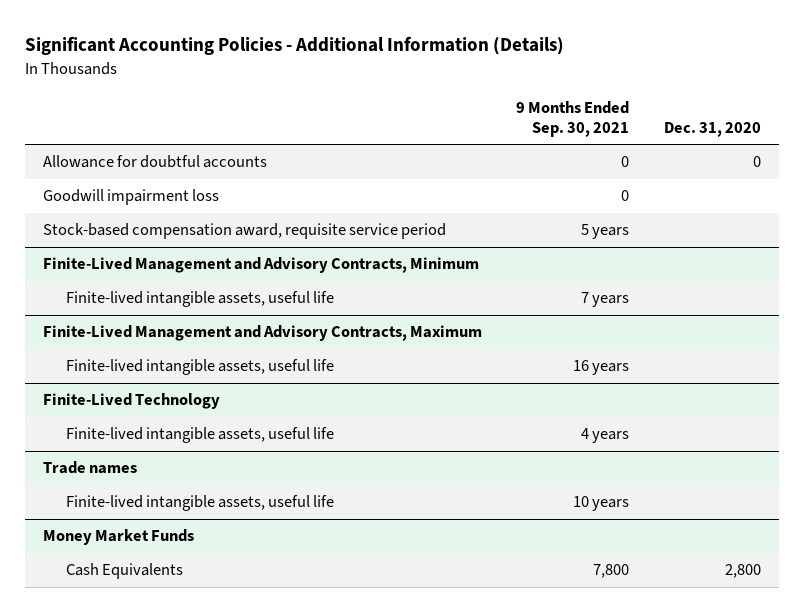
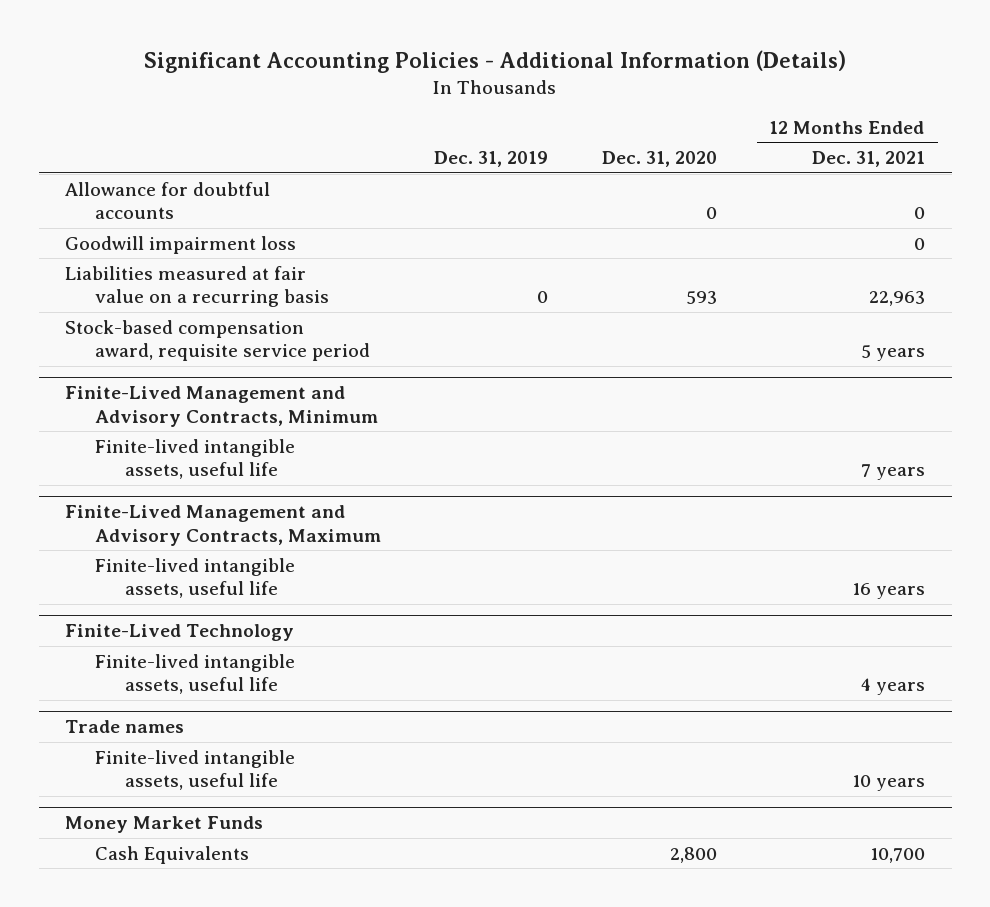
- | 9 Months Ended Sep. 30, 2021 | Dec. 31, 2020
+ | Dec. 31, 2019 | Dec. 31, 2020 | 12 Months Ended Dec. 31, 2021
+ Liabilities measured at fair value on a recurring basis | 0 | 593 | 22,963

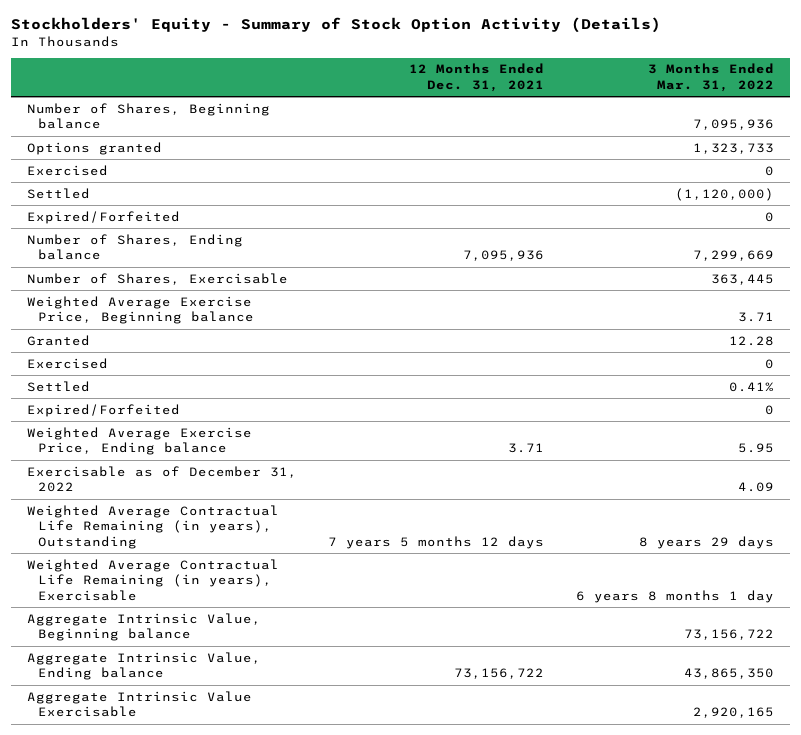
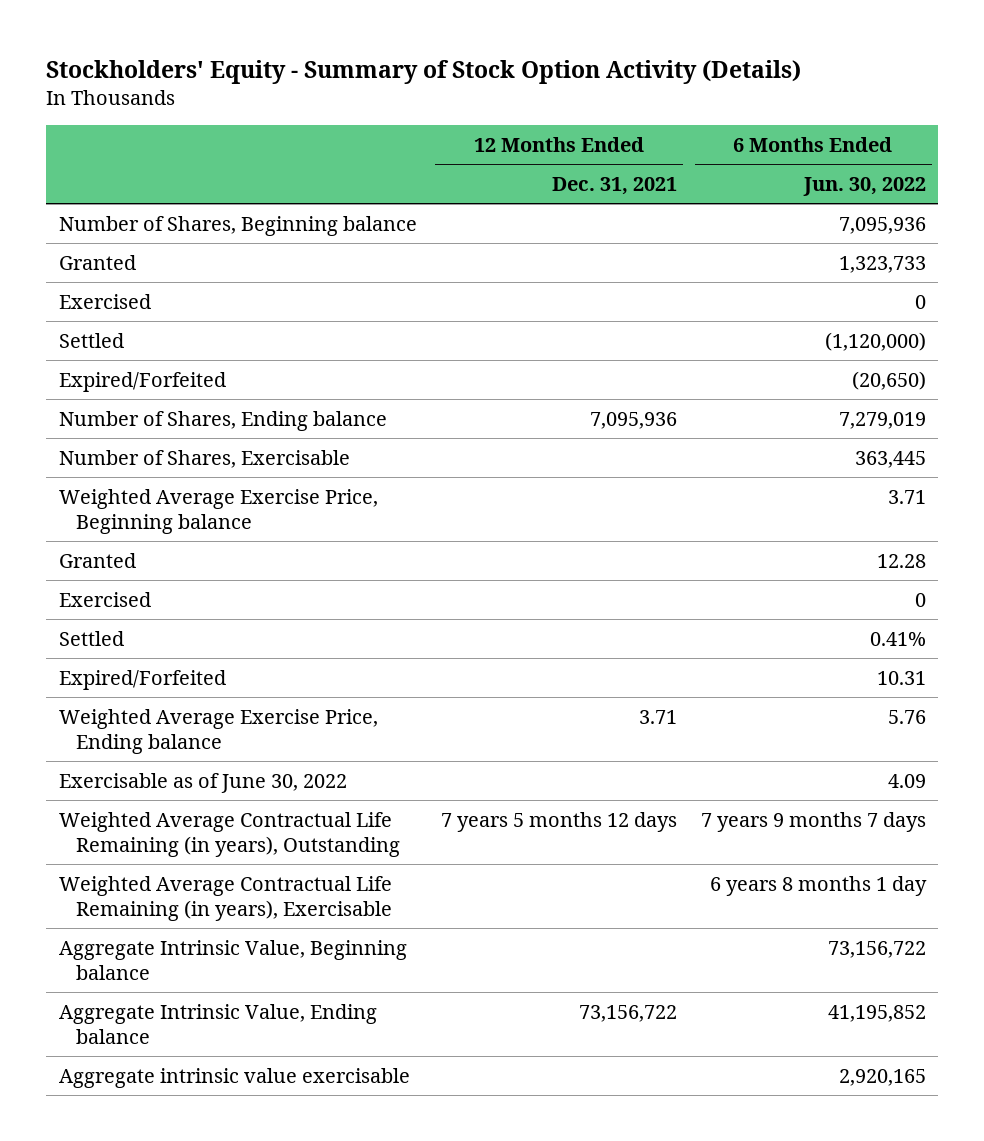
- | 12 Months Ended Dec. 31, 2021 | 3 Months Ended Mar. 31, 2022
+ | 12 Months Ended Dec. 31, 2021 | 6 Months Ended Jun. 30, 2022
- Options granted | | 1,323,733
+ Granted | | 1,323,733
- Exercisable as of December 31, 2022 | | 4.09
+ Exercisable as of June 30, 2022 | | 4.09
- Aggregate Intrinsic Value Exercisable | | 2,920,165
+ Aggregate intrinsic value exercisable | | 2,920,165

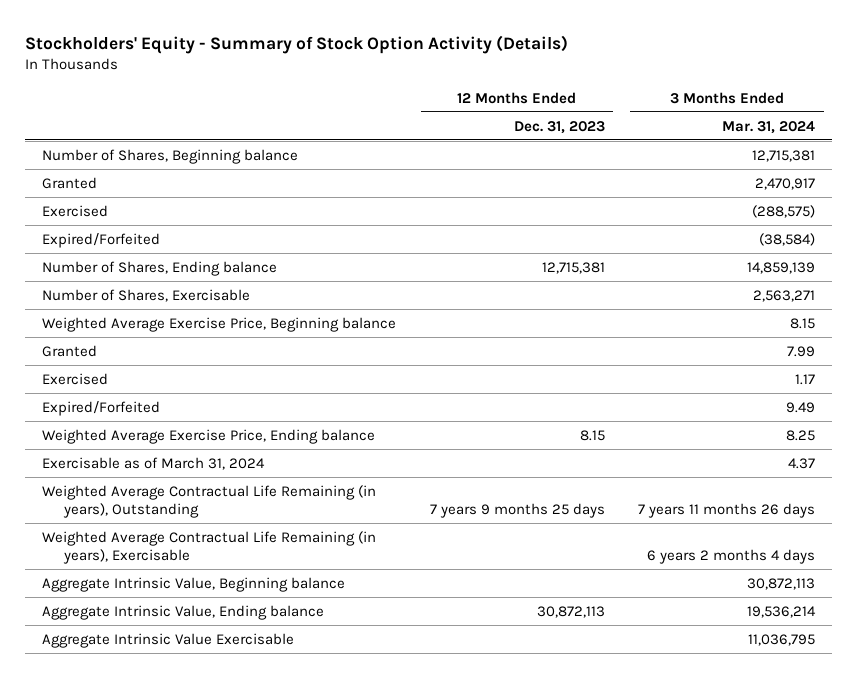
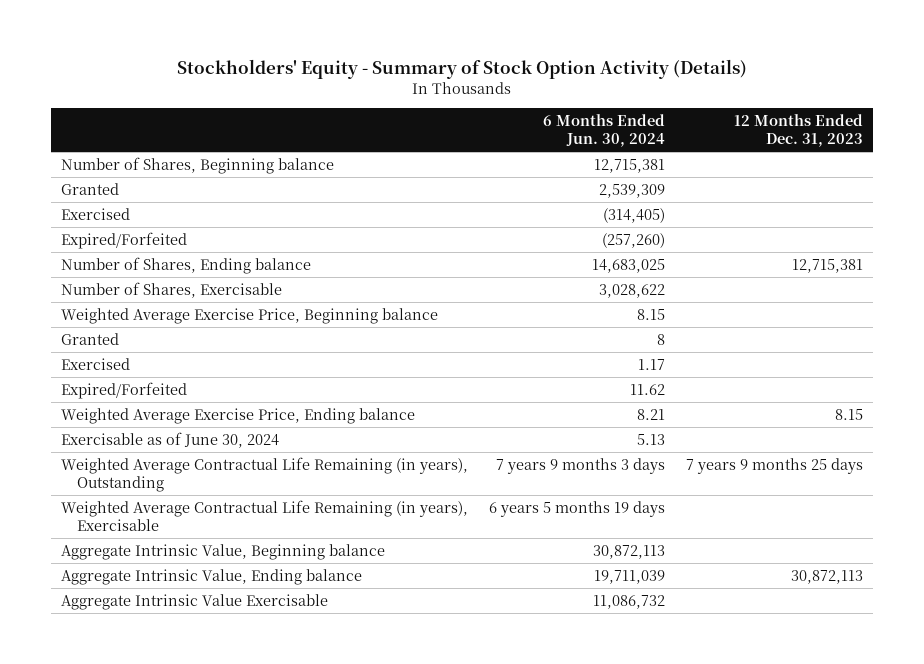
- | 12 Months Ended Dec. 31, 2023 | 3 Months Ended Mar. 31, 2024
+ | 6 Months Ended Jun. 30, 2024 | 12 Months Ended Dec. 31, 2023
- Exercisable as of March 31, 2024 | | 4.37
+ Exercisable as of June 30, 2024 | 5.13 |

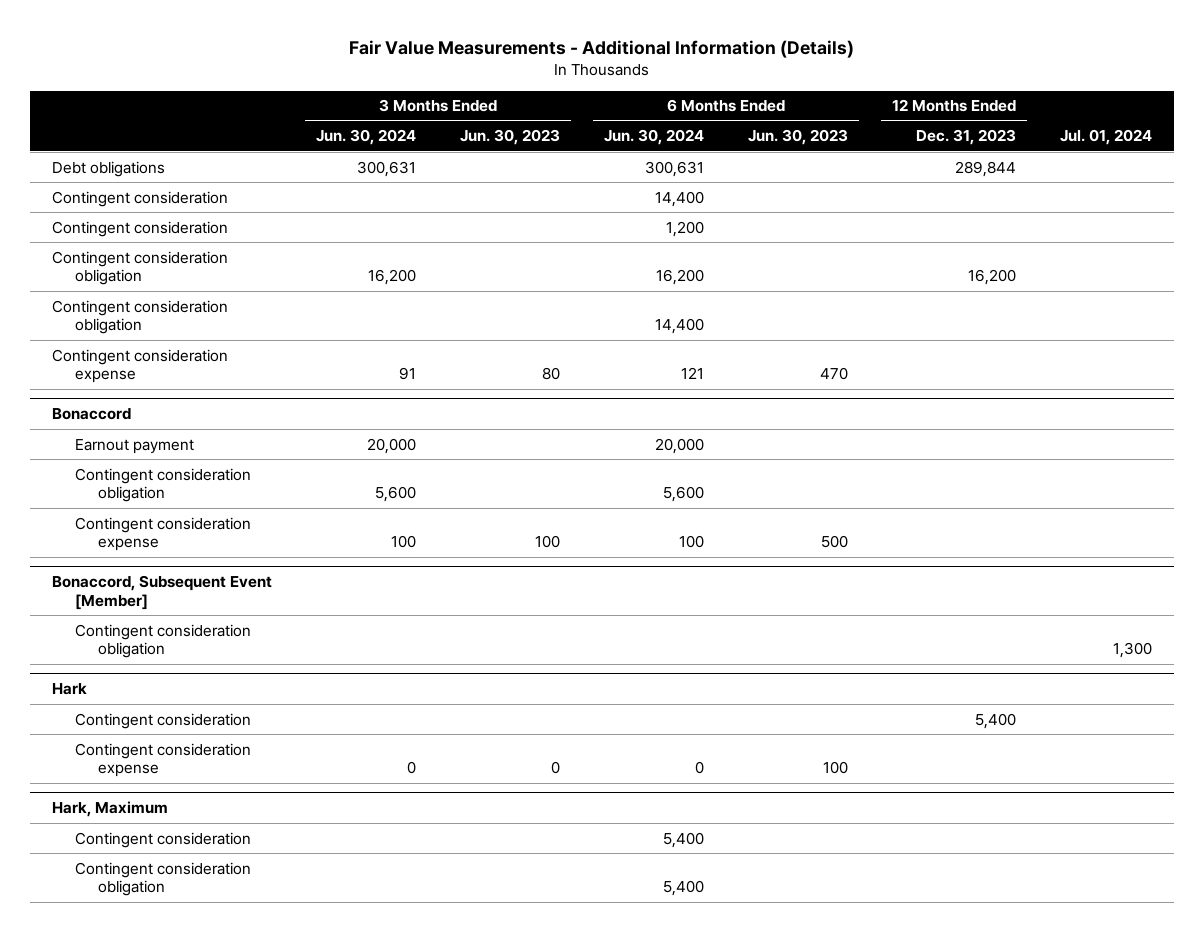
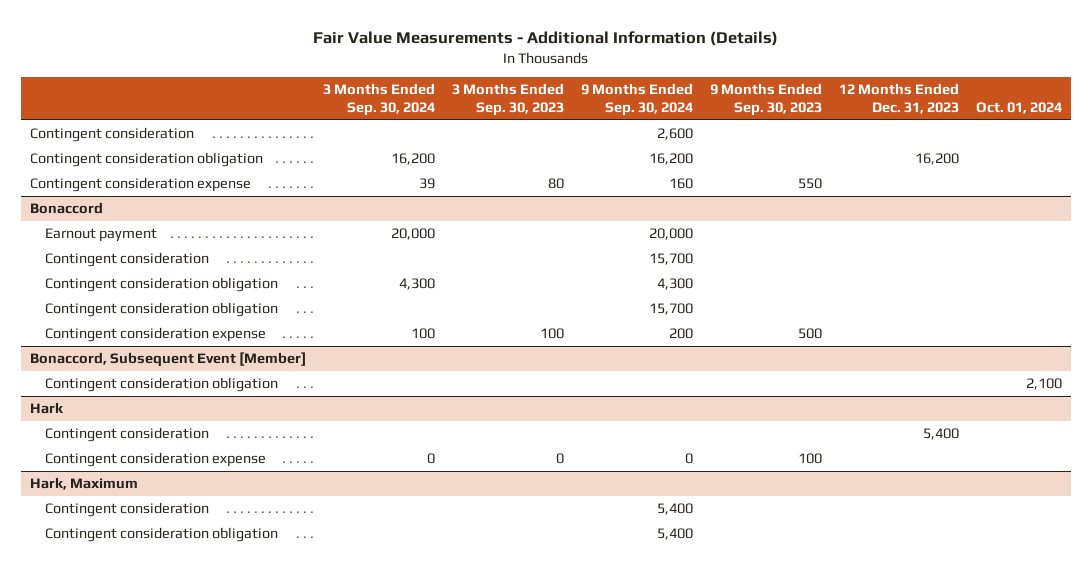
- | 3 Months Ended Jun. 30, 2024 | 3 Months Ended Jun. 30, 2023 | 6 Months Ended Jun. 30, 2024 | 6 Months Ended Jun. 30, 2023 | 12 Months Ended Dec. 31, 2023 | Jul. 01, 2024
+ | 3 Months Ended Sep. 30, 2024 | 3 Months Ended Sep. 30, 2023 | 9 Months Ended Sep. 30, 2024 | 9 Months Ended Sep. 30, 2023 | 12 Months Ended Dec. 31, 2023 | Oct. 01, 2024
- Debt obligations | 300,631 | | 300,631 | | 289,844 |
- Contingent consideration | | | 1,200 | | |
- Contingent consideration obligation | | | 14,400 | | |
@ Bonaccord
+ Contingent consideration | | | 15,700 | | |
+ Contingent consideration obligation | | | 15,700 | | |

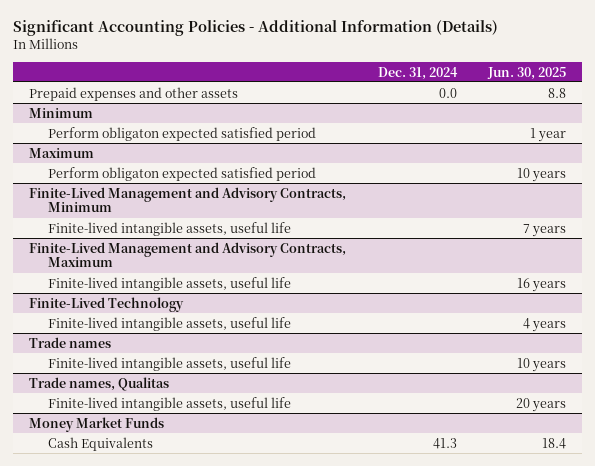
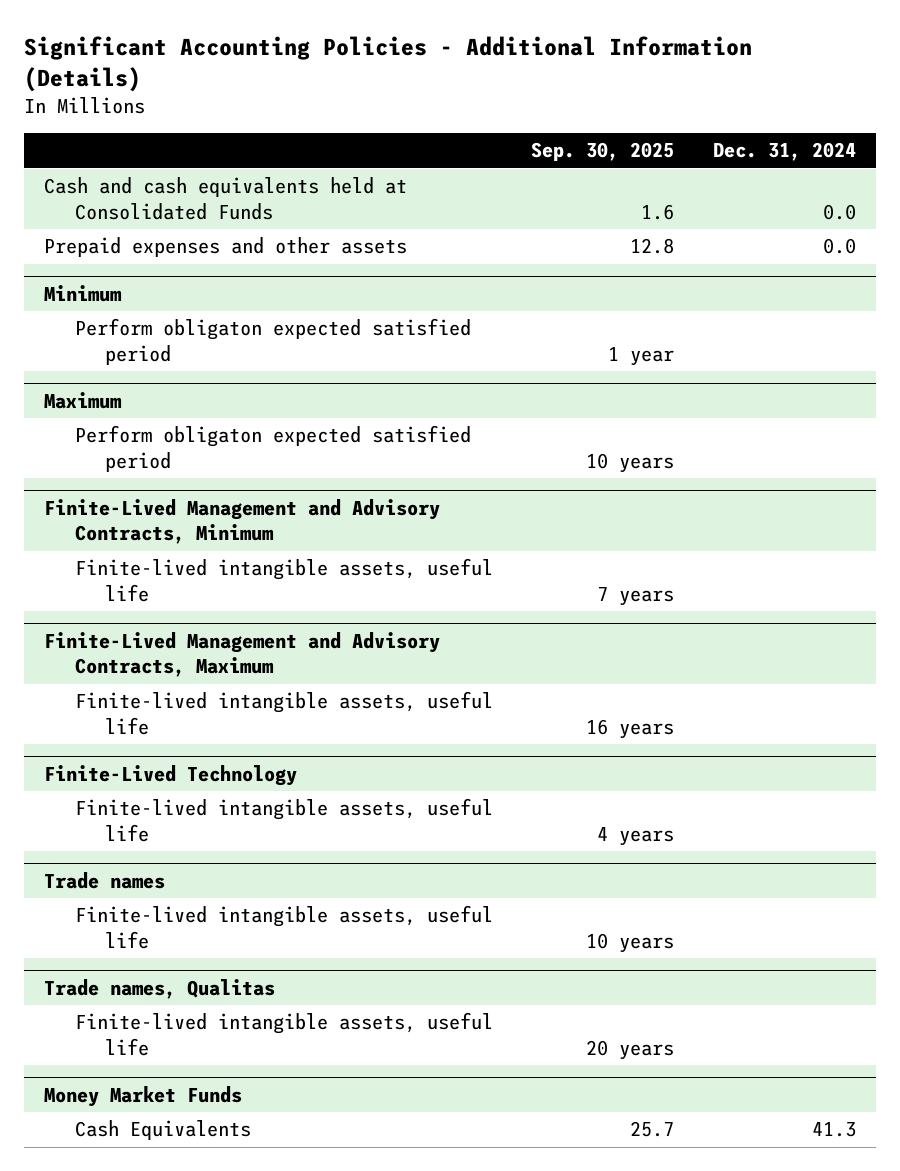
- | Dec. 31, 2024 | Jun. 30, 2025
+ | Sep. 30, 2025 | Dec. 31, 2024
+ Cash and cash equivalents held at Consolidated Funds | 1.6 | 0.0

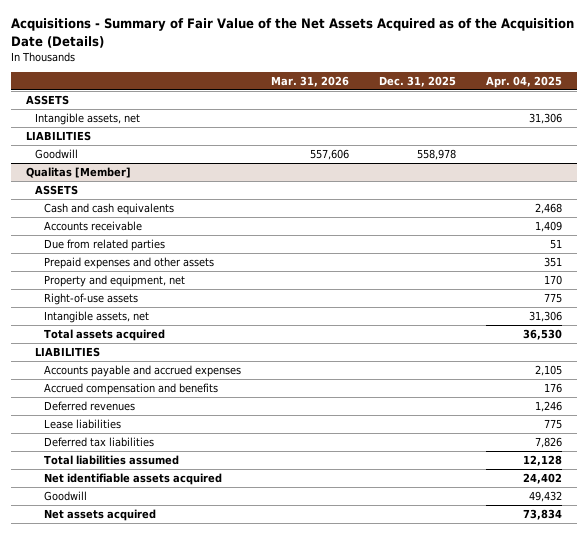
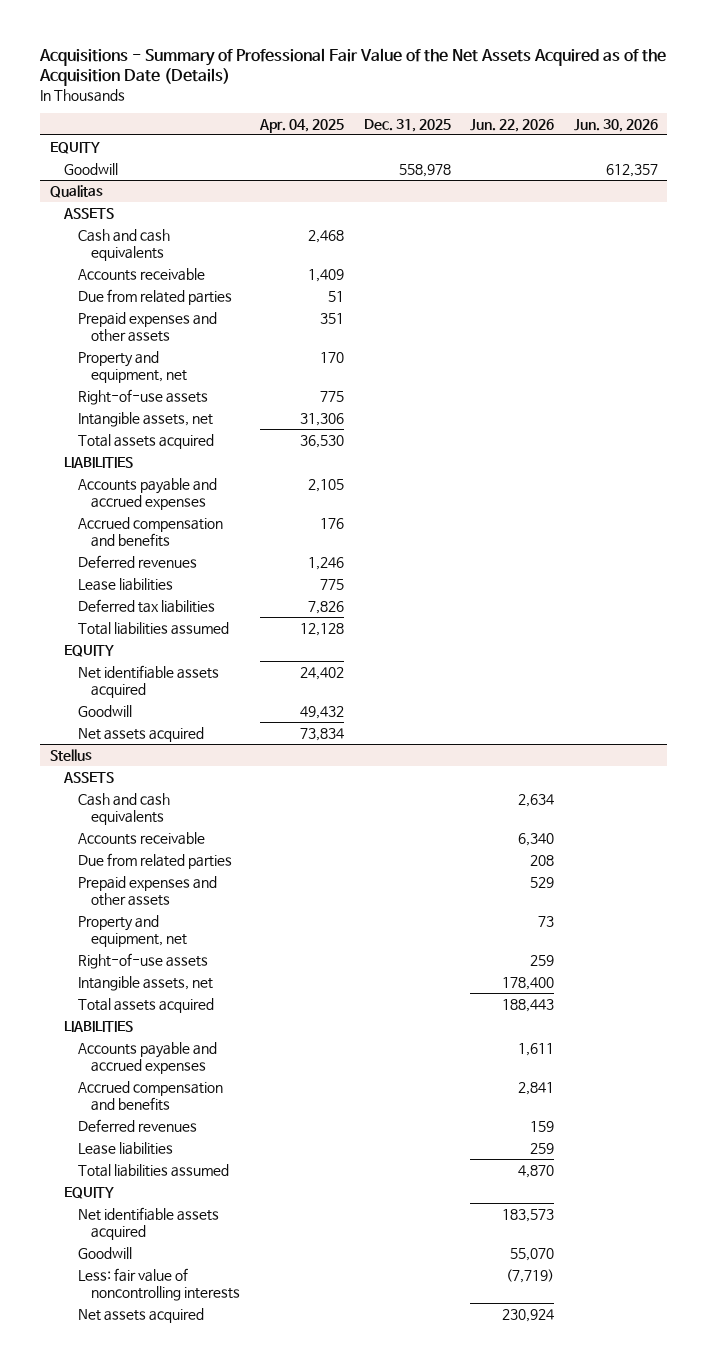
- Acquisitions - Summary of Fair Value of the Net Assets Acquired as of the Acquisition Date (Details)
+ Acquisitions - Summary of Professional Fair Value of the Net Assets Acquired as of the Acquisition Date (Details)
- | Mar. 31, 2026 | Dec. 31, 2025 | Apr. 04, 2025
+ | Apr. 04, 2025 | Dec. 31, 2025 | Jun. 22, 2026 | Jun. 30, 2026
- ASSETS
- Intangible assets, net | | | 31,306
- LIABILITIES
+ EQUITY
- Qualitas [Member]
+ Qualitas
+ EQUITY
+ Stellus
+ ASSETS
+ Cash and cash equivalents | | | 2,634 |
+ Accounts receivable | | | 6,340 |
+ Due from related parties | | | 208 |
+ Prepaid expenses and other assets | | | 529 |
+ Property and equipment, net | | | 73 |
+ Right-of-use assets | | | 259 |
+ Intangible assets, net | | | 178,400 |
+ Total assets acquired | | | 188,443 |
+ LIABILITIES
+ Accounts payable and accrued expenses | | | 1,611 |
+ Accrued compensation and benefits | | | 2,841 |
+ Deferred revenues | | | 159 |
+ Lease liabilities | | | 259 |
+ Total liabilities assumed | | | 4,870 |
+ EQUITY
+ Net identifiable assets acquired | | | 183,573 |
+ Goodwill | | | 55,070 |
+ Less: fair value of noncontrolling interests | | | (7,719) |
+ Net assets acquired | | | 230,924 |

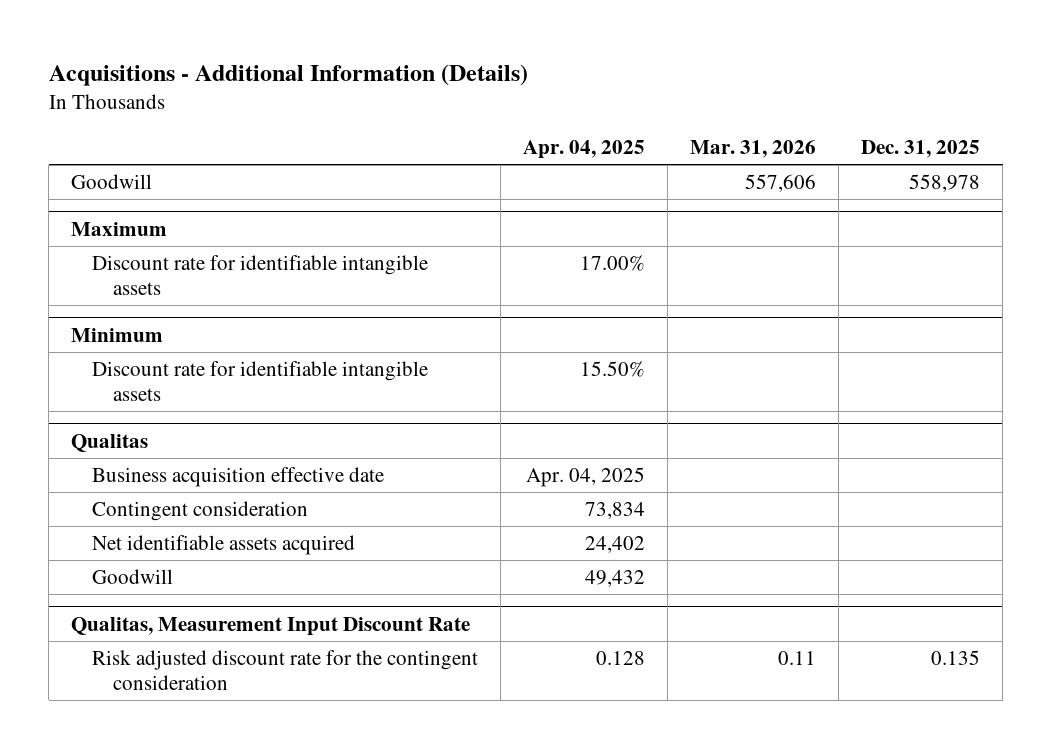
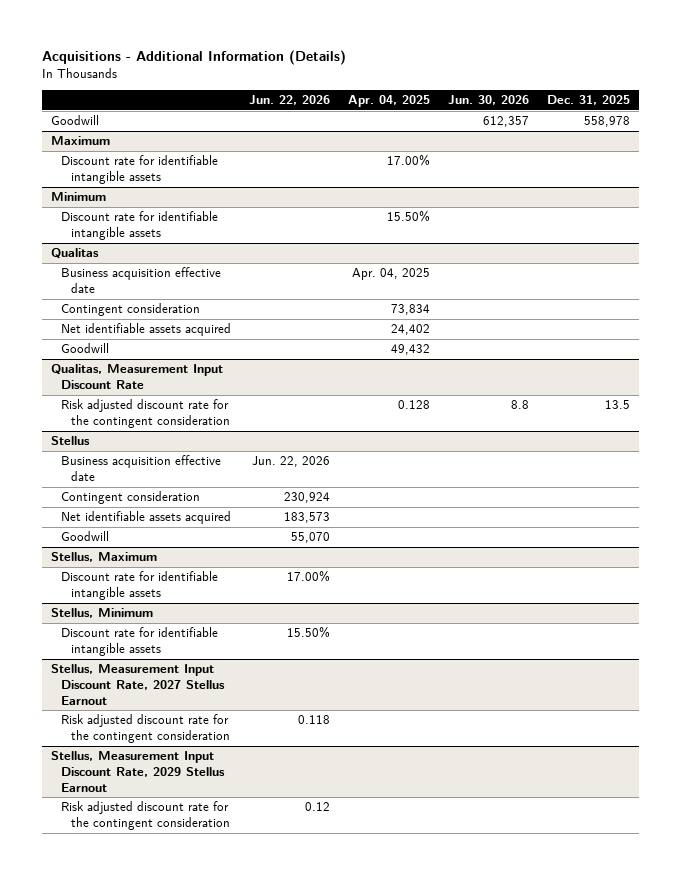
- | Apr. 04, 2025 | Mar. 31, 2026 | Dec. 31, 2025
+ | Jun. 22, 2026 | Apr. 04, 2025 | Jun. 30, 2026 | Dec. 31, 2025
@ Qualitas, Measurement Input Discount Rate
- Risk adjusted discount rate for the contingent consideration | 0.128 | 0.11 | 0.135
+ Risk adjusted discount rate for the contingent consideration | | 0.128 | 8.8 | 13.5
+ Stellus
+ Business acquisition effective date | Jun. 22, 2026 | | |
+ Contingent consideration | 230,924 | | |
+ Net identifiable assets acquired | 183,573 | | |
+ Goodwill | 55,070 | | |
+ Stellus, Maximum
+ Discount rate for identifiable intangible assets | 17.00% | | |
+ Stellus, Minimum
+ Discount rate for identifiable intangible assets | 15.50% | | |
+ Stellus, Measurement Input Discount Rate, 2027 Stellus Earnout
+ Risk adjusted discount rate for the contingent consideration | 0.118 | | |
+ Stellus, Measurement Input Discount Rate, 2029 Stellus Earnout
+ Risk adjusted discount rate for the contingent consideration | 0.12 | | |

